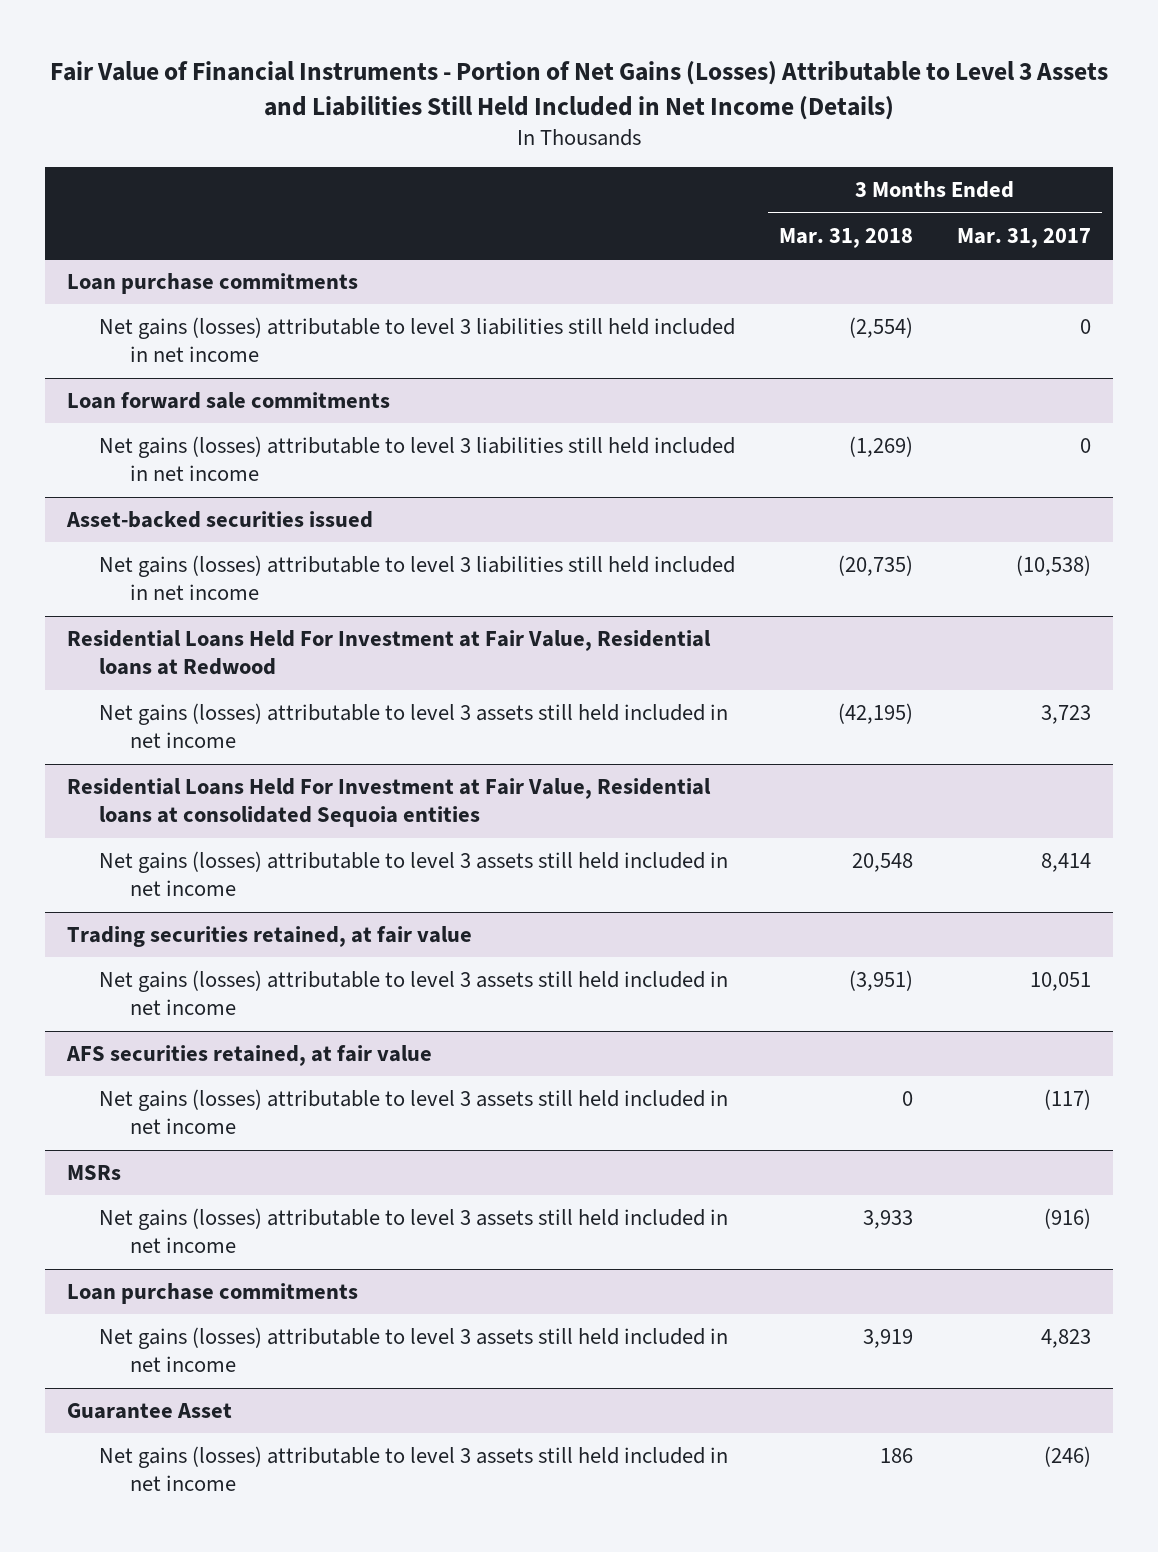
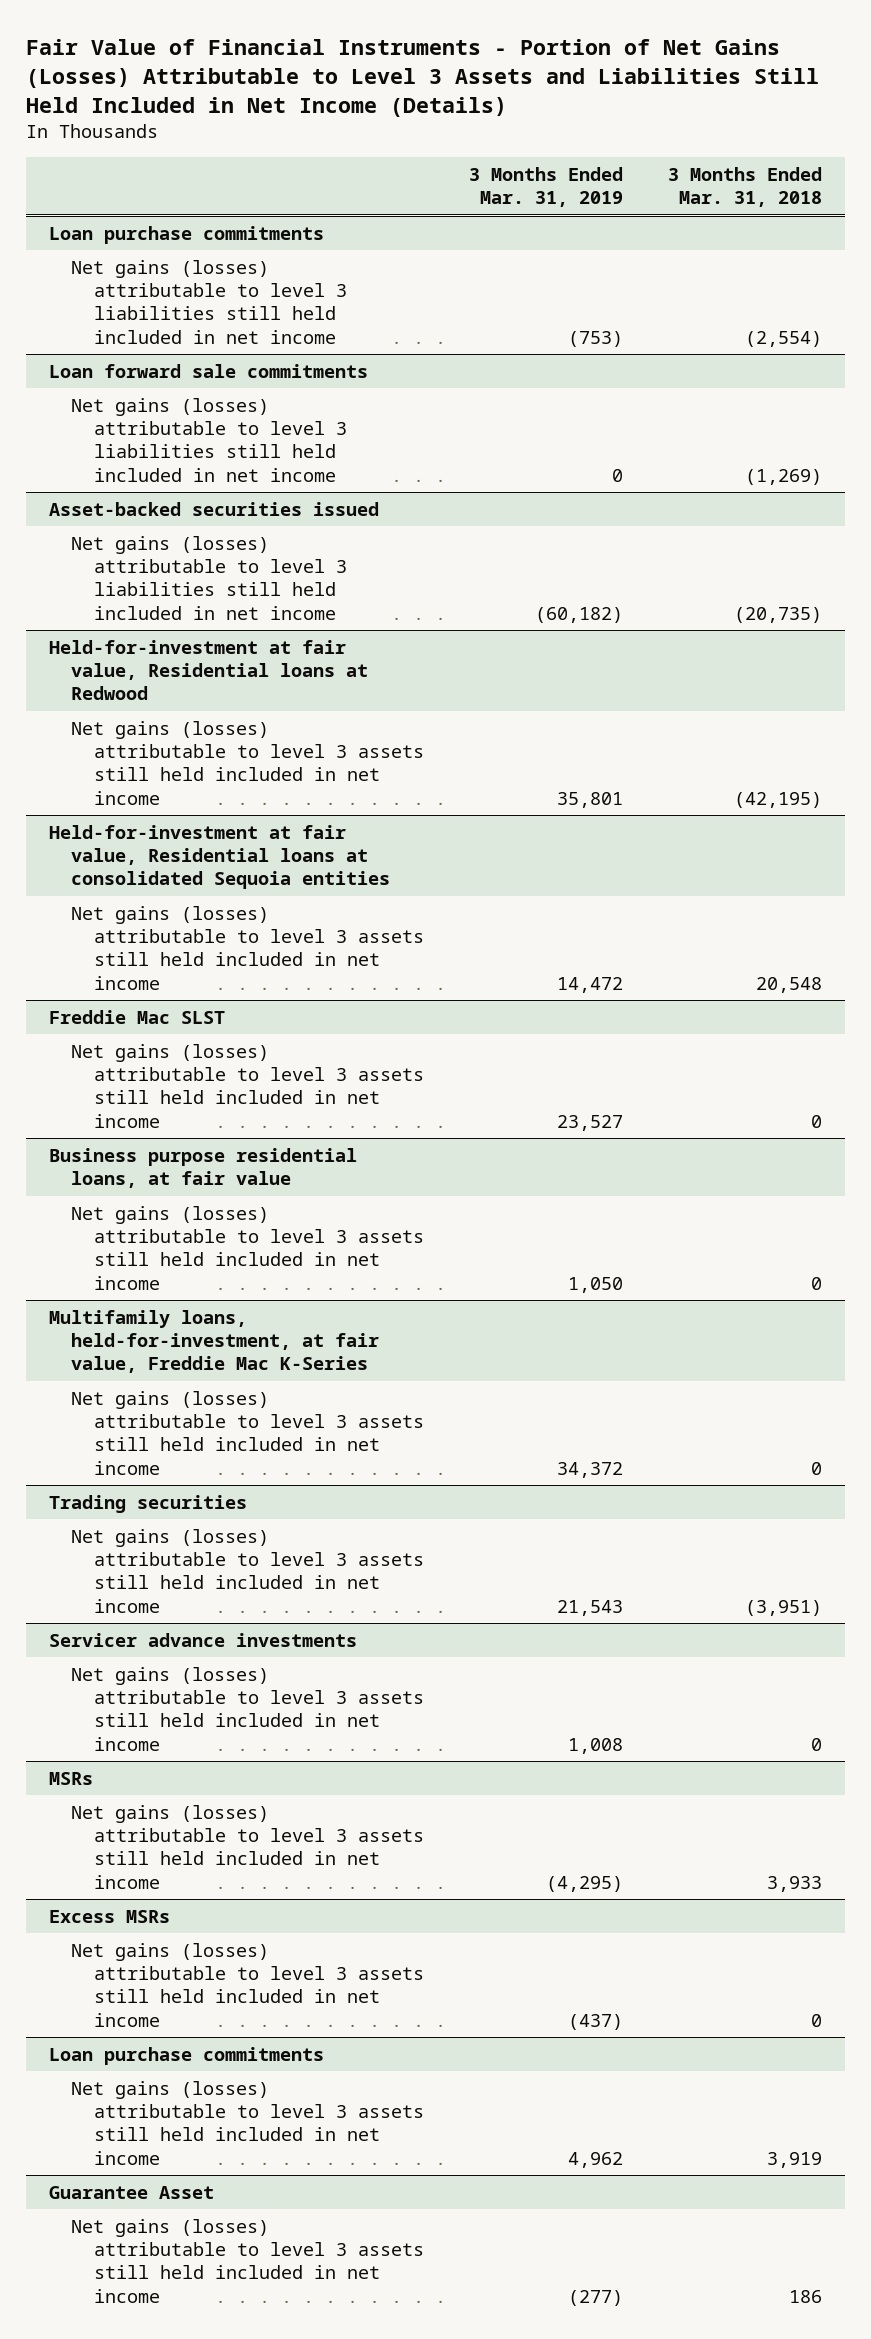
- | 3 Months Ended Mar. 31, 2018 | 3 Months Ended Mar. 31, 2017
+ | 3 Months Ended Mar. 31, 2019 | 3 Months Ended Mar. 31, 2018
- Residential Loans Held For Investment at Fair Value, Residential loans at Redwood
+ Held-for-investment at fair value, Residential loans at Redwood
- Residential Loans Held For Investment at Fair Value, Residential loans at consolidated Sequoia entities
+ Held-for-investment at fair value, Residential loans at consolidated Sequoia entities
- Trading securities retained, at fair value
+ Freddie Mac SLST
+ Net gains (losses) attributable to level 3 assets still held included in net income | 23,527 | 0
+ Business purpose residential loans, at fair value
+ Net gains (losses) attributable to level 3 assets still held included in net income | 1,050 | 0
+ Multifamily loans, held-for-investment, at fair value, Freddie Mac K-Series
+ Net gains (losses) attributable to level 3 assets still held included in net income | 34,372 | 0
+ Trading securities
- AFS securities retained, at fair value
+ Servicer advance investments
+ Excess MSRs
+ Net gains (losses) attributable to level 3 assets still held included in net income | (437) | 0

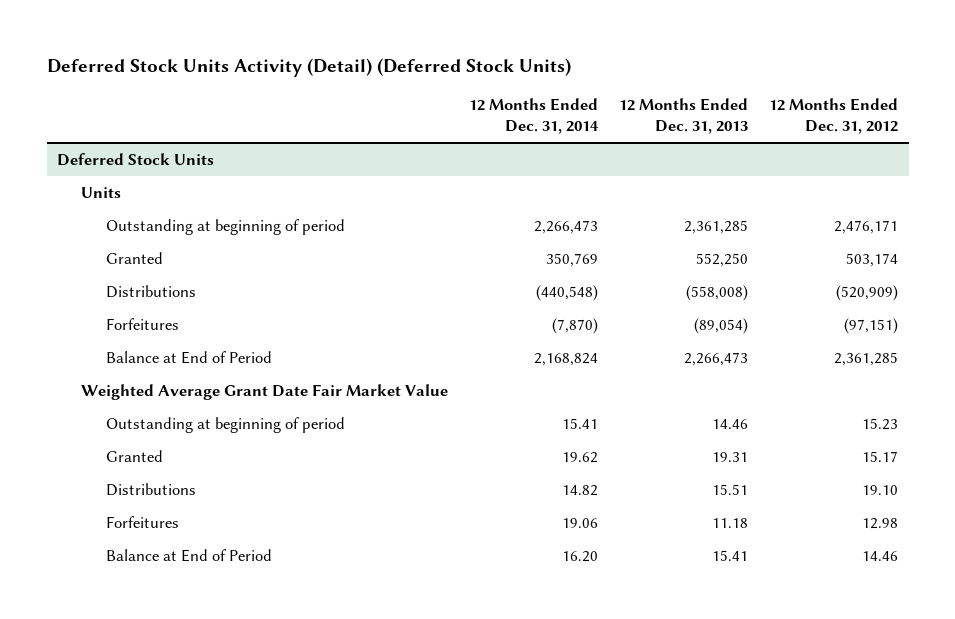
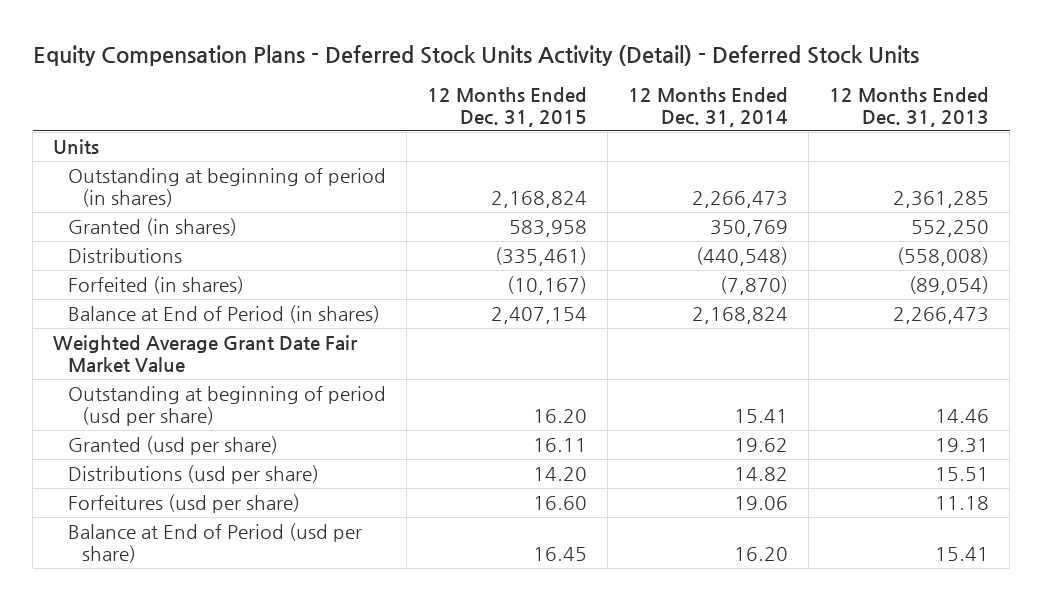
- Deferred Stock Units Activity (Detail) (Deferred Stock Units)
+ Equity Compensation Plans - Deferred Stock Units Activity (Detail) - Deferred Stock Units
- | 12 Months Ended Dec. 31, 2014 | 12 Months Ended Dec. 31, 2013 | 12 Months Ended Dec. 31, 2012
+ | 12 Months Ended Dec. 31, 2015 | 12 Months Ended Dec. 31, 2014 | 12 Months Ended Dec. 31, 2013
- Deferred Stock Units
- Outstanding at beginning of period | 2,266,473 | 2,361,285 | 2,476,171
- Granted | 350,769 | 552,250 | 503,174
+ Outstanding at beginning of period (in shares) | 2,168,824 | 2,266,473 | 2,361,285
+ Granted (in shares) | 583,958 | 350,769 | 552,250
- Forfeitures | (7,870) | (89,054) | (97,151)
- Balance at End of Period | 2,168,824 | 2,266,473 | 2,361,285
+ Forfeited (in shares) | (10,167) | (7,870) | (89,054)
+ Balance at End of Period (in shares) | 2,407,154 | 2,168,824 | 2,266,473
- Outstanding at beginning of period | 15.41 | 14.46 | 15.23
- Granted | 19.62 | 19.31 | 15.17
- Distributions | 14.82 | 15.51 | 19.10
- Forfeitures | 19.06 | 11.18 | 12.98
- Balance at End of Period | 16.20 | 15.41 | 14.46
+ Outstanding at beginning of period (usd per share) | 16.20 | 15.41 | 14.46
+ Granted (usd per share) | 16.11 | 19.62 | 19.31
+ Distributions (usd per share) | 14.20 | 14.82 | 15.51
+ Forfeitures (usd per share) | 16.60 | 19.06 | 11.18
+ Balance at End of Period (usd per share) | 16.45 | 16.20 | 15.41

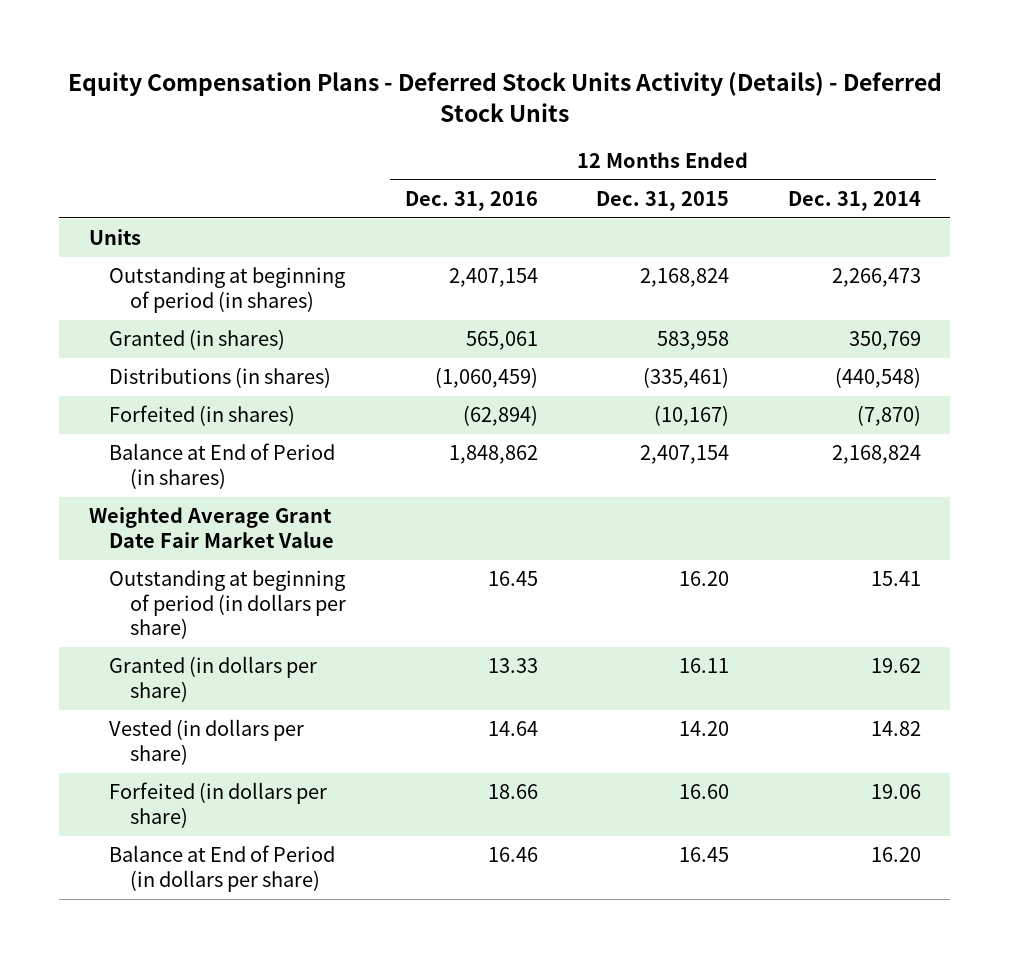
- Equity Compensation Plans - Deferred Stock Units Activity (Detail) - Deferred Stock Units
+ Equity Compensation Plans - Deferred Stock Units Activity (Details) - Deferred Stock Units
- | 12 Months Ended Dec. 31, 2015 | 12 Months Ended Dec. 31, 2014 | 12 Months Ended Dec. 31, 2013
+ | 12 Months Ended Dec. 31, 2016 | 12 Months Ended Dec. 31, 2015 | 12 Months Ended Dec. 31, 2014
- Distributions | (335,461) | (440,548) | (558,008)
+ Distributions (in shares) | (1,060,459) | (335,461) | (440,548)
- Outstanding at beginning of period (usd per share) | 16.20 | 15.41 | 14.46
- Granted (usd per share) | 16.11 | 19.62 | 19.31
- Distributions (usd per share) | 14.20 | 14.82 | 15.51
- Forfeitures (usd per share) | 16.60 | 19.06 | 11.18
- Balance at End of Period (usd per share) | 16.45 | 16.20 | 15.41
+ Outstanding at beginning of period (in dollars per share) | 16.45 | 16.20 | 15.41
+ Granted (in dollars per share) | 13.33 | 16.11 | 19.62
+ Vested (in dollars per share) | 14.64 | 14.20 | 14.82
+ Forfeited (in dollars per share) | 18.66 | 16.60 | 19.06
+ Balance at End of Period (in dollars per share) | 16.46 | 16.45 | 16.20

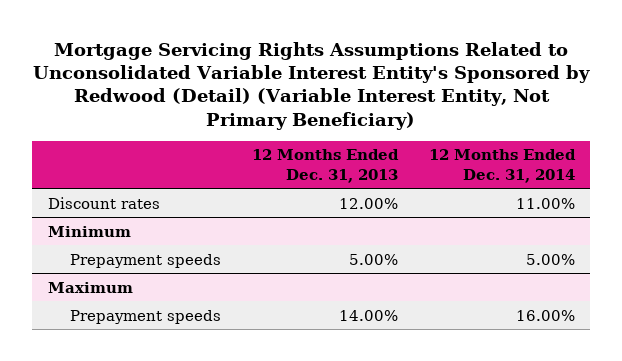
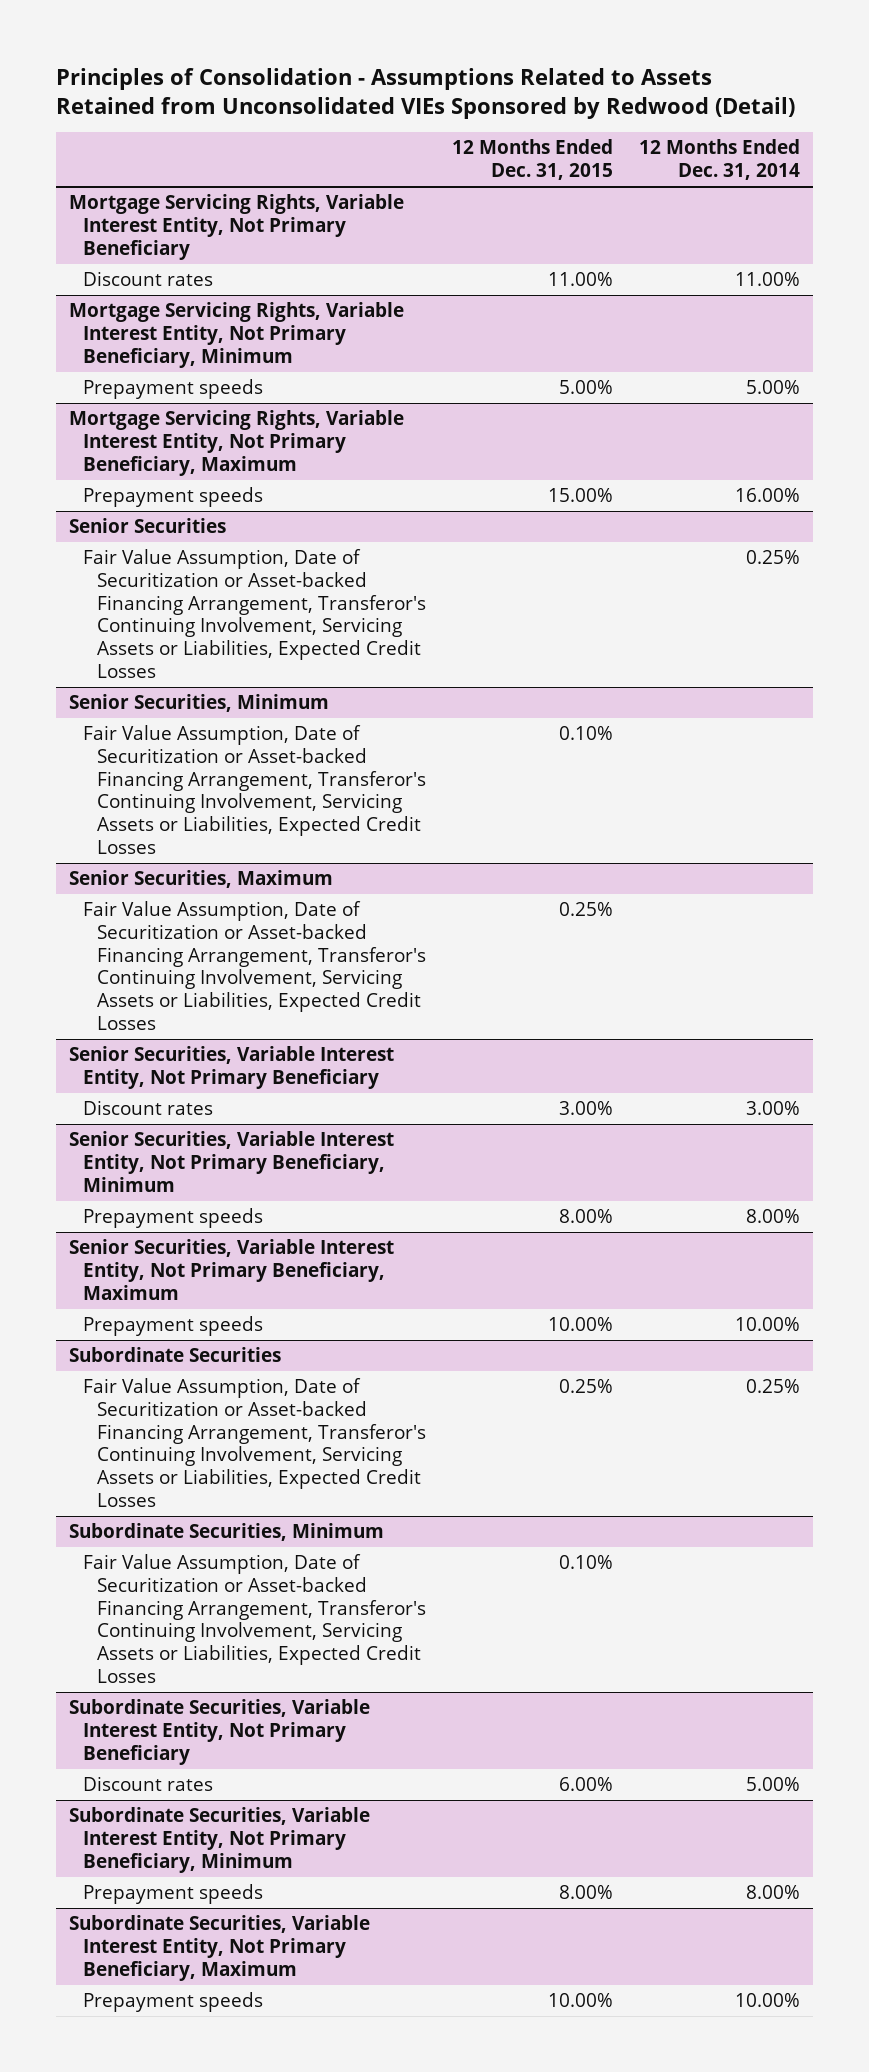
- Mortgage Servicing Rights Assumptions Related to Unconsolidated Variable Interest Entity's Sponsored by Redwood (Detail) (Variable Interest Entity, Not Primary Beneficiary)
+ Principles of Consolidation - Assumptions Related to Assets Retained from Unconsolidated VIEs Sponsored by Redwood (Detail)
- | 12 Months Ended Dec. 31, 2013 | 12 Months Ended Dec. 31, 2014
+ | 12 Months Ended Dec. 31, 2015 | 12 Months Ended Dec. 31, 2014
+ Mortgage Servicing Rights, Variable Interest Entity, Not Primary Beneficiary
- Minimum
+ Mortgage Servicing Rights, Variable Interest Entity, Not Primary Beneficiary, Minimum
- Maximum
+ Mortgage Servicing Rights, Variable Interest Entity, Not Primary Beneficiary, Maximum
+ Senior Securities
+ Fair Value Assumption, Date of Securitization or Asset-backed Financing Arrangement, Transferor's Continuing Involvement, Servicing Assets or Liabilities, Expected Credit Losses | | 0.25%
+ Senior Securities, Minimum
+ Fair Value Assumption, Date of Securitization or Asset-backed Financing Arrangement, Transferor's Continuing Involvement, Servicing Assets or Liabilities, Expected Credit Losses | 0.10% |
+ Senior Securities, Maximum
+ Fair Value Assumption, Date of Securitization or Asset-backed Financing Arrangement, Transferor's Continuing Involvement, Servicing Assets or Liabilities, Expected Credit Losses | 0.25% |
+ Senior Securities, Variable Interest Entity, Not Primary Beneficiary
+ Discount rates | 3.00% | 3.00%
+ Senior Securities, Variable Interest Entity, Not Primary Beneficiary, Minimum
+ Prepayment speeds | 8.00% | 8.00%
+ Senior Securities, Variable Interest Entity, Not Primary Beneficiary, Maximum
+ Prepayment speeds | 10.00% | 10.00%
+ Subordinate Securities
+ Fair Value Assumption, Date of Securitization or Asset-backed Financing Arrangement, Transferor's Continuing Involvement, Servicing Assets or Liabilities, Expected Credit Losses | 0.25% | 0.25%
+ Subordinate Securities, Minimum
+ Fair Value Assumption, Date of Securitization or Asset-backed Financing Arrangement, Transferor's Continuing Involvement, Servicing Assets or Liabilities, Expected Credit Losses | 0.10% |
+ Subordinate Securities, Variable Interest Entity, Not Primary Beneficiary
+ Discount rates | 6.00% | 5.00%
+ Subordinate Securities, Variable Interest Entity, Not Primary Beneficiary, Minimum
+ Prepayment speeds | 8.00% | 8.00%
+ Subordinate Securities, Variable Interest Entity, Not Primary Beneficiary, Maximum
+ Prepayment speeds | 10.00% | 10.00%

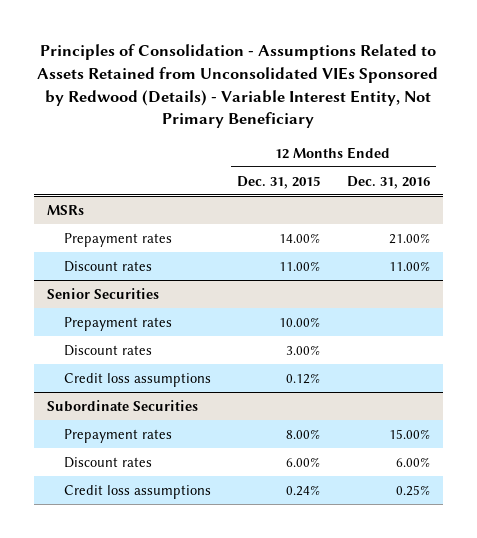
- Principles of Consolidation - Assumptions Related to Assets Retained from Unconsolidated VIEs Sponsored by Redwood (Detail)
+ Principles of Consolidation - Assumptions Related to Assets Retained from Unconsolidated VIEs Sponsored by Redwood (Details) - Variable Interest Entity, Not Primary Beneficiary
- | 12 Months Ended Dec. 31, 2015 | 12 Months Ended Dec. 31, 2014
+ | 12 Months Ended Dec. 31, 2015 | 12 Months Ended Dec. 31, 2016
- Mortgage Servicing Rights, Variable Interest Entity, Not Primary Beneficiary
+ MSRs
+ Prepayment rates | 14.00% | 21.00%
- Mortgage Servicing Rights, Variable Interest Entity, Not Primary Beneficiary, Minimum
- Prepayment speeds | 5.00% | 5.00%
- Mortgage Servicing Rights, Variable Interest Entity, Not Primary Beneficiary, Maximum
- Prepayment speeds | 15.00% | 16.00%
@ Senior Securities
- Fair Value Assumption, Date of Securitization or Asset-backed Financing Arrangement, Transferor's Continuing Involvement, Servicing Assets or Liabilities, Expected Credit Losses | | 0.25%
- Senior Securities, Minimum
- Fair Value Assumption, Date of Securitization or Asset-backed Financing Arrangement, Transferor's Continuing Involvement, Servicing Assets or Liabilities, Expected Credit Losses | 0.10% |
- Senior Securities, Maximum
- Fair Value Assumption, Date of Securitization or Asset-backed Financing Arrangement, Transferor's Continuing Involvement, Servicing Assets or Liabilities, Expected Credit Losses | 0.25% |
- Senior Securities, Variable Interest Entity, Not Primary Beneficiary
@ Senior Securities
+ Prepayment rates | 10.00% |
- Senior Securities, Variable Interest Entity, Not Primary Beneficiary, Minimum
- Prepayment speeds | 8.00% | 8.00%
- Senior Securities, Variable Interest Entity, Not Primary Beneficiary, Maximum
- Prepayment speeds | 10.00% | 10.00%
@ Senior Securities
+ Credit loss assumptions | 0.12% |
@ Subordinate Securities
- Fair Value Assumption, Date of Securitization or Asset-backed Financing Arrangement, Transferor's Continuing Involvement, Servicing Assets or Liabilities, Expected Credit Losses | 0.25% | 0.25%
- Subordinate Securities, Minimum
- Fair Value Assumption, Date of Securitization or Asset-backed Financing Arrangement, Transferor's Continuing Involvement, Servicing Assets or Liabilities, Expected Credit Losses | 0.10% |
- Subordinate Securities, Variable Interest Entity, Not Primary Beneficiary
@ Subordinate Securities
+ Prepayment rates | 8.00% | 15.00%
- Subordinate Securities, Variable Interest Entity, Not Primary Beneficiary, Minimum
- Prepayment speeds | 8.00% | 8.00%
- Subordinate Securities, Variable Interest Entity, Not Primary Beneficiary, Maximum
- Prepayment speeds | 10.00% | 10.00%
@ Subordinate Securities
+ Credit loss assumptions | 0.24% | 0.25%

